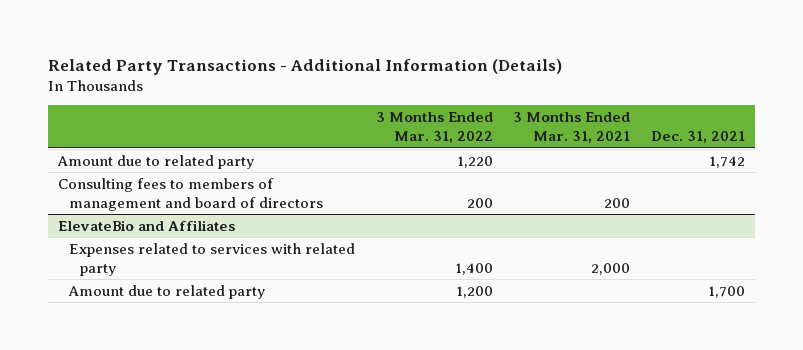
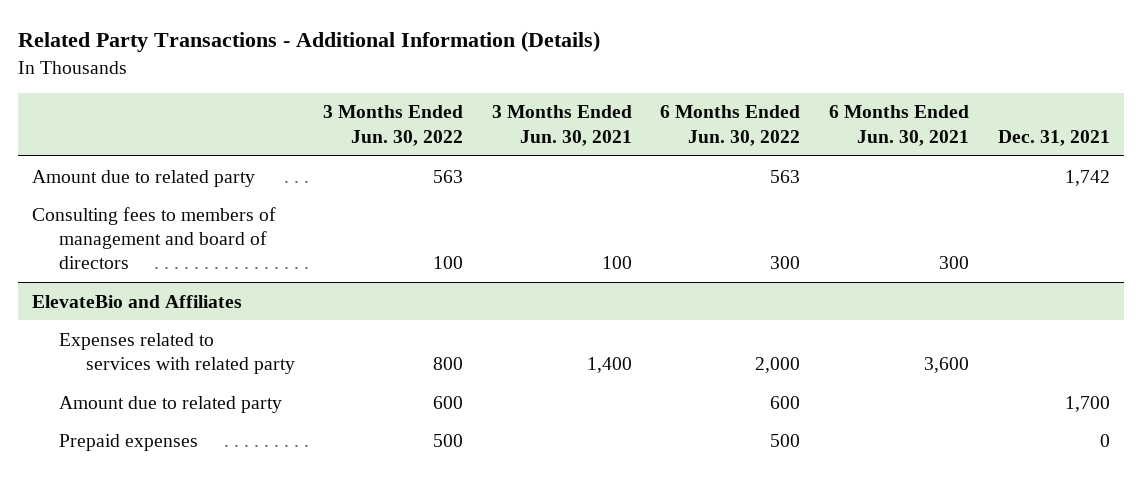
- | 3 Months Ended Mar. 31, 2022 | 3 Months Ended Mar. 31, 2021 | Dec. 31, 2021
+ | 3 Months Ended Jun. 30, 2022 | 3 Months Ended Jun. 30, 2021 | 6 Months Ended Jun. 30, 2022 | 6 Months Ended Jun. 30, 2021 | Dec. 31, 2021
@ ElevateBio and Affiliates
+ Prepaid expenses | 500 | | 500 | | 0

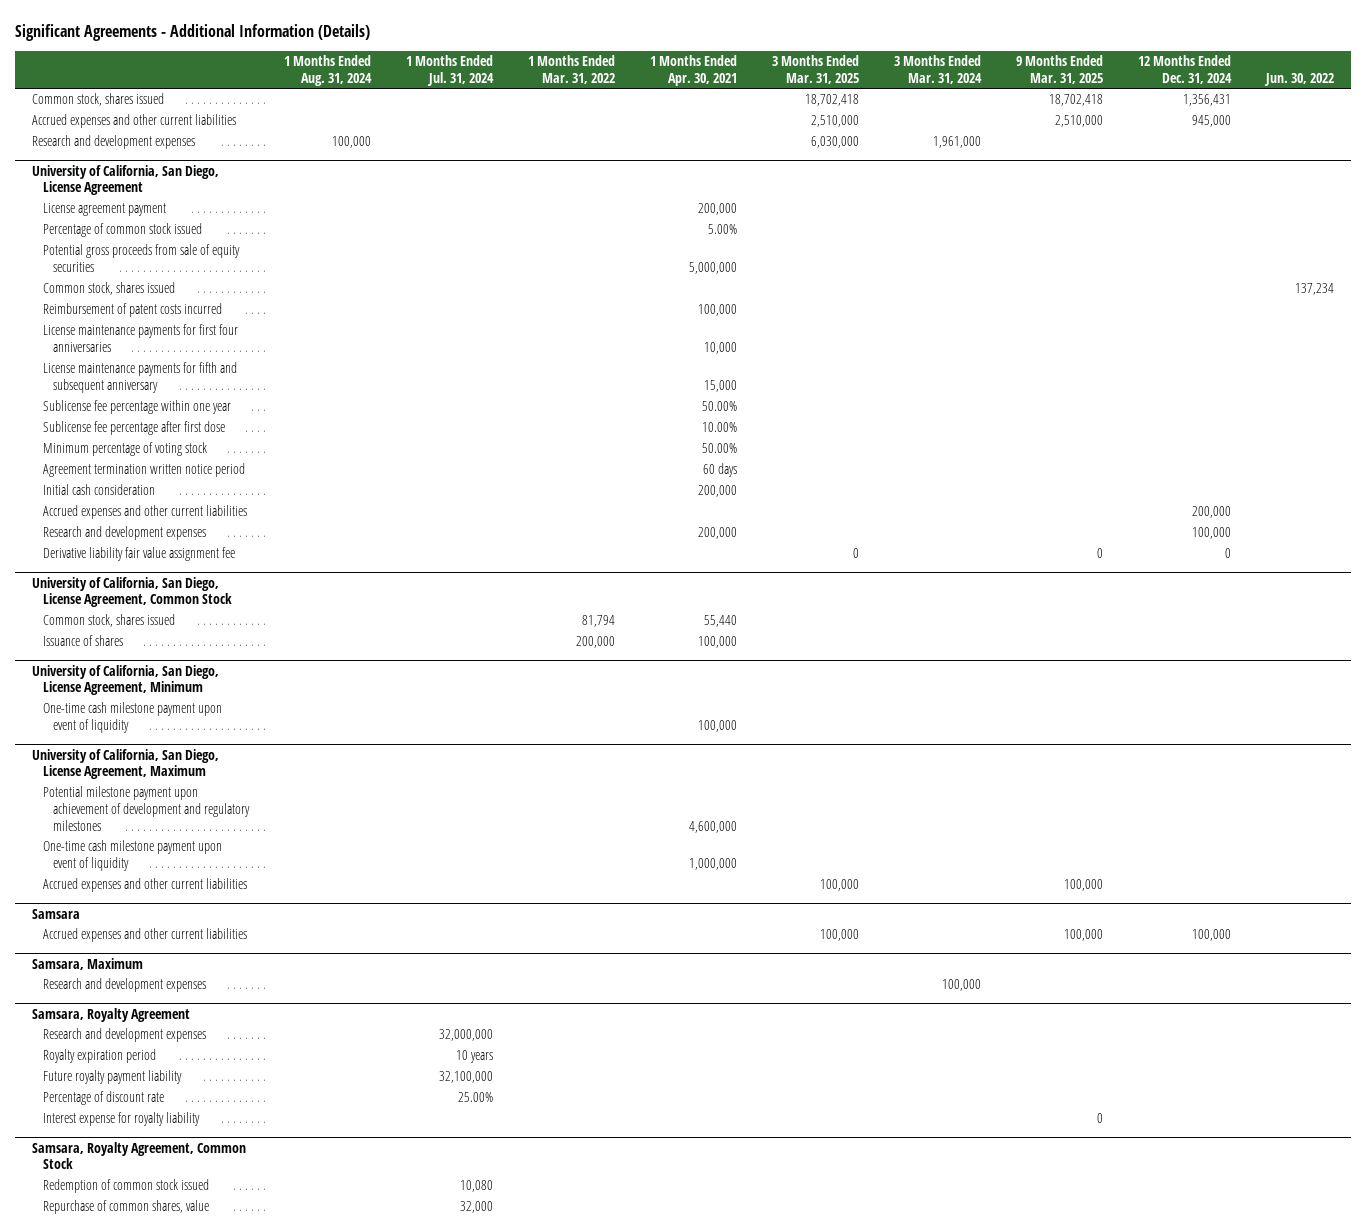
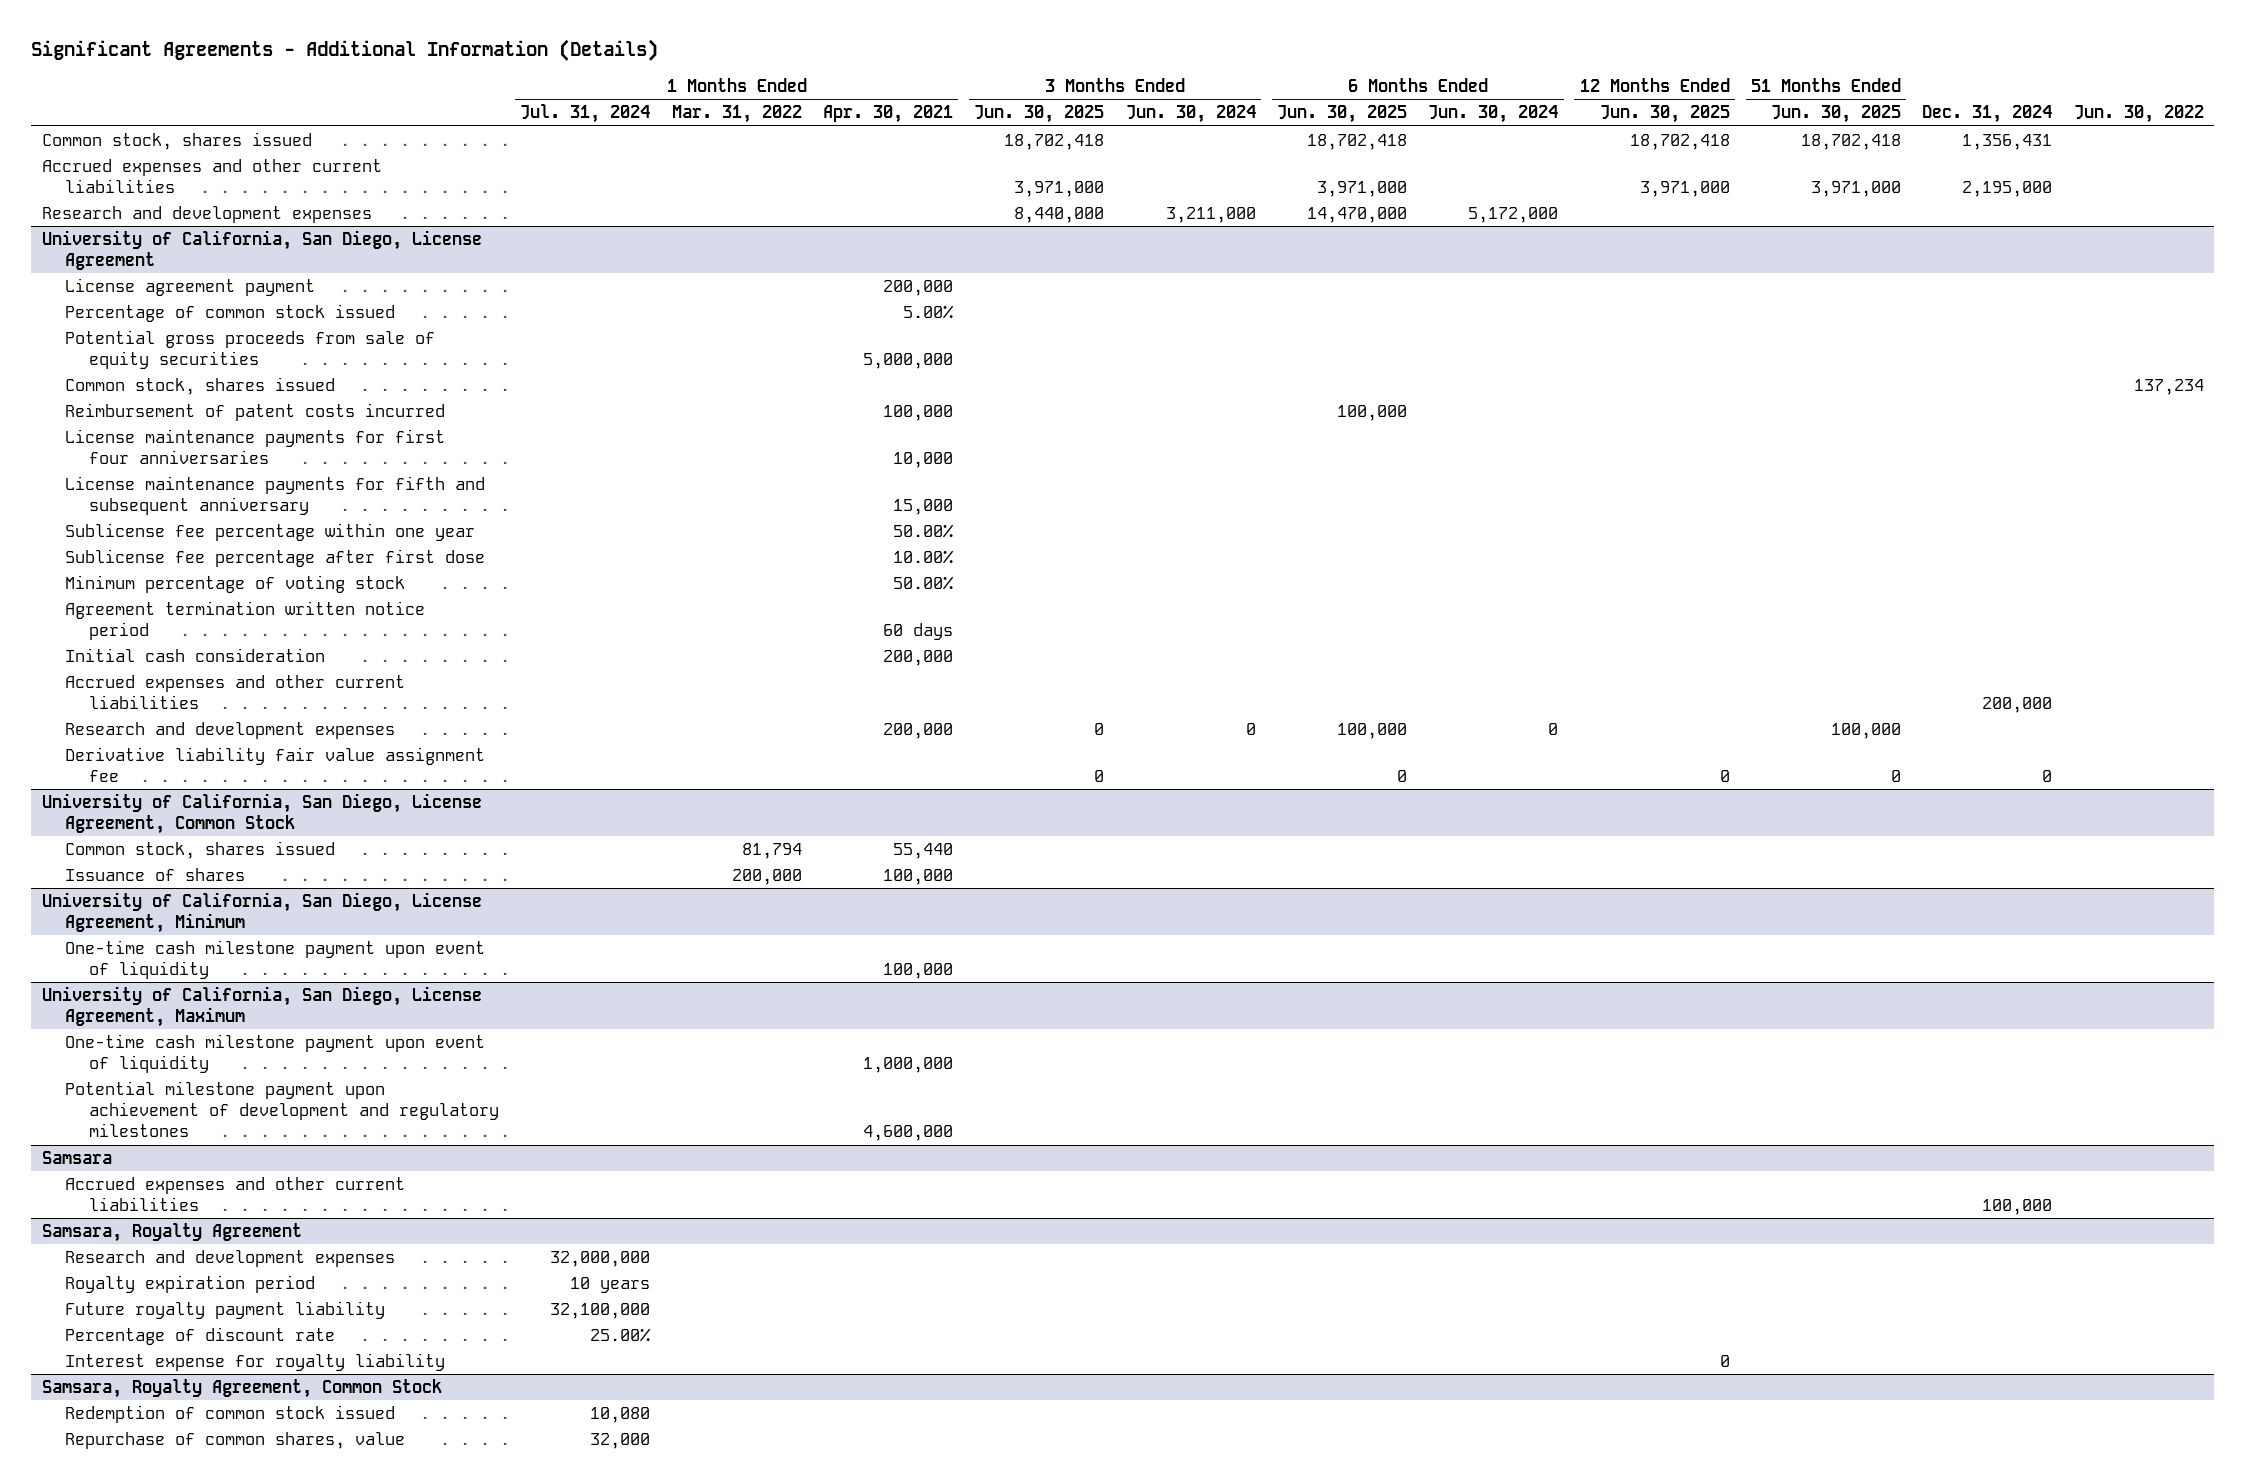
- | 1 Months Ended Aug. 31, 2024 | 1 Months Ended Jul. 31, 2024 | 1 Months Ended Mar. 31, 2022 | 1 Months Ended Apr. 30, 2021 | 3 Months Ended Mar. 31, 2025 | 3 Months Ended Mar. 31, 2024 | 9 Months Ended Mar. 31, 2025 | 12 Months Ended Dec. 31, 2024 | Jun. 30, 2022
+ | 1 Months Ended Jul. 31, 2024 | 1 Months Ended Mar. 31, 2022 | 1 Months Ended Apr. 30, 2021 | 3 Months Ended Jun. 30, 2025 | 3 Months Ended Jun. 30, 2024 | 6 Months Ended Jun. 30, 2025 | 6 Months Ended Jun. 30, 2024 | 12 Months Ended Jun. 30, 2025 | 51 Months Ended Jun. 30, 2025 | Dec. 31, 2024 | Jun. 30, 2022
@ University of California, San Diego, License Agreement, Maximum
- Accrued expenses and other current liabilities | | | | | 100,000 | | 100,000 | |
moved down: Potential milestone payment upon achievement of development and regulatory milestones | | | 4,600,000 | | | | | | | |
- Samsara, Maximum
- Research and development expenses | | | | | | 100,000 | | |

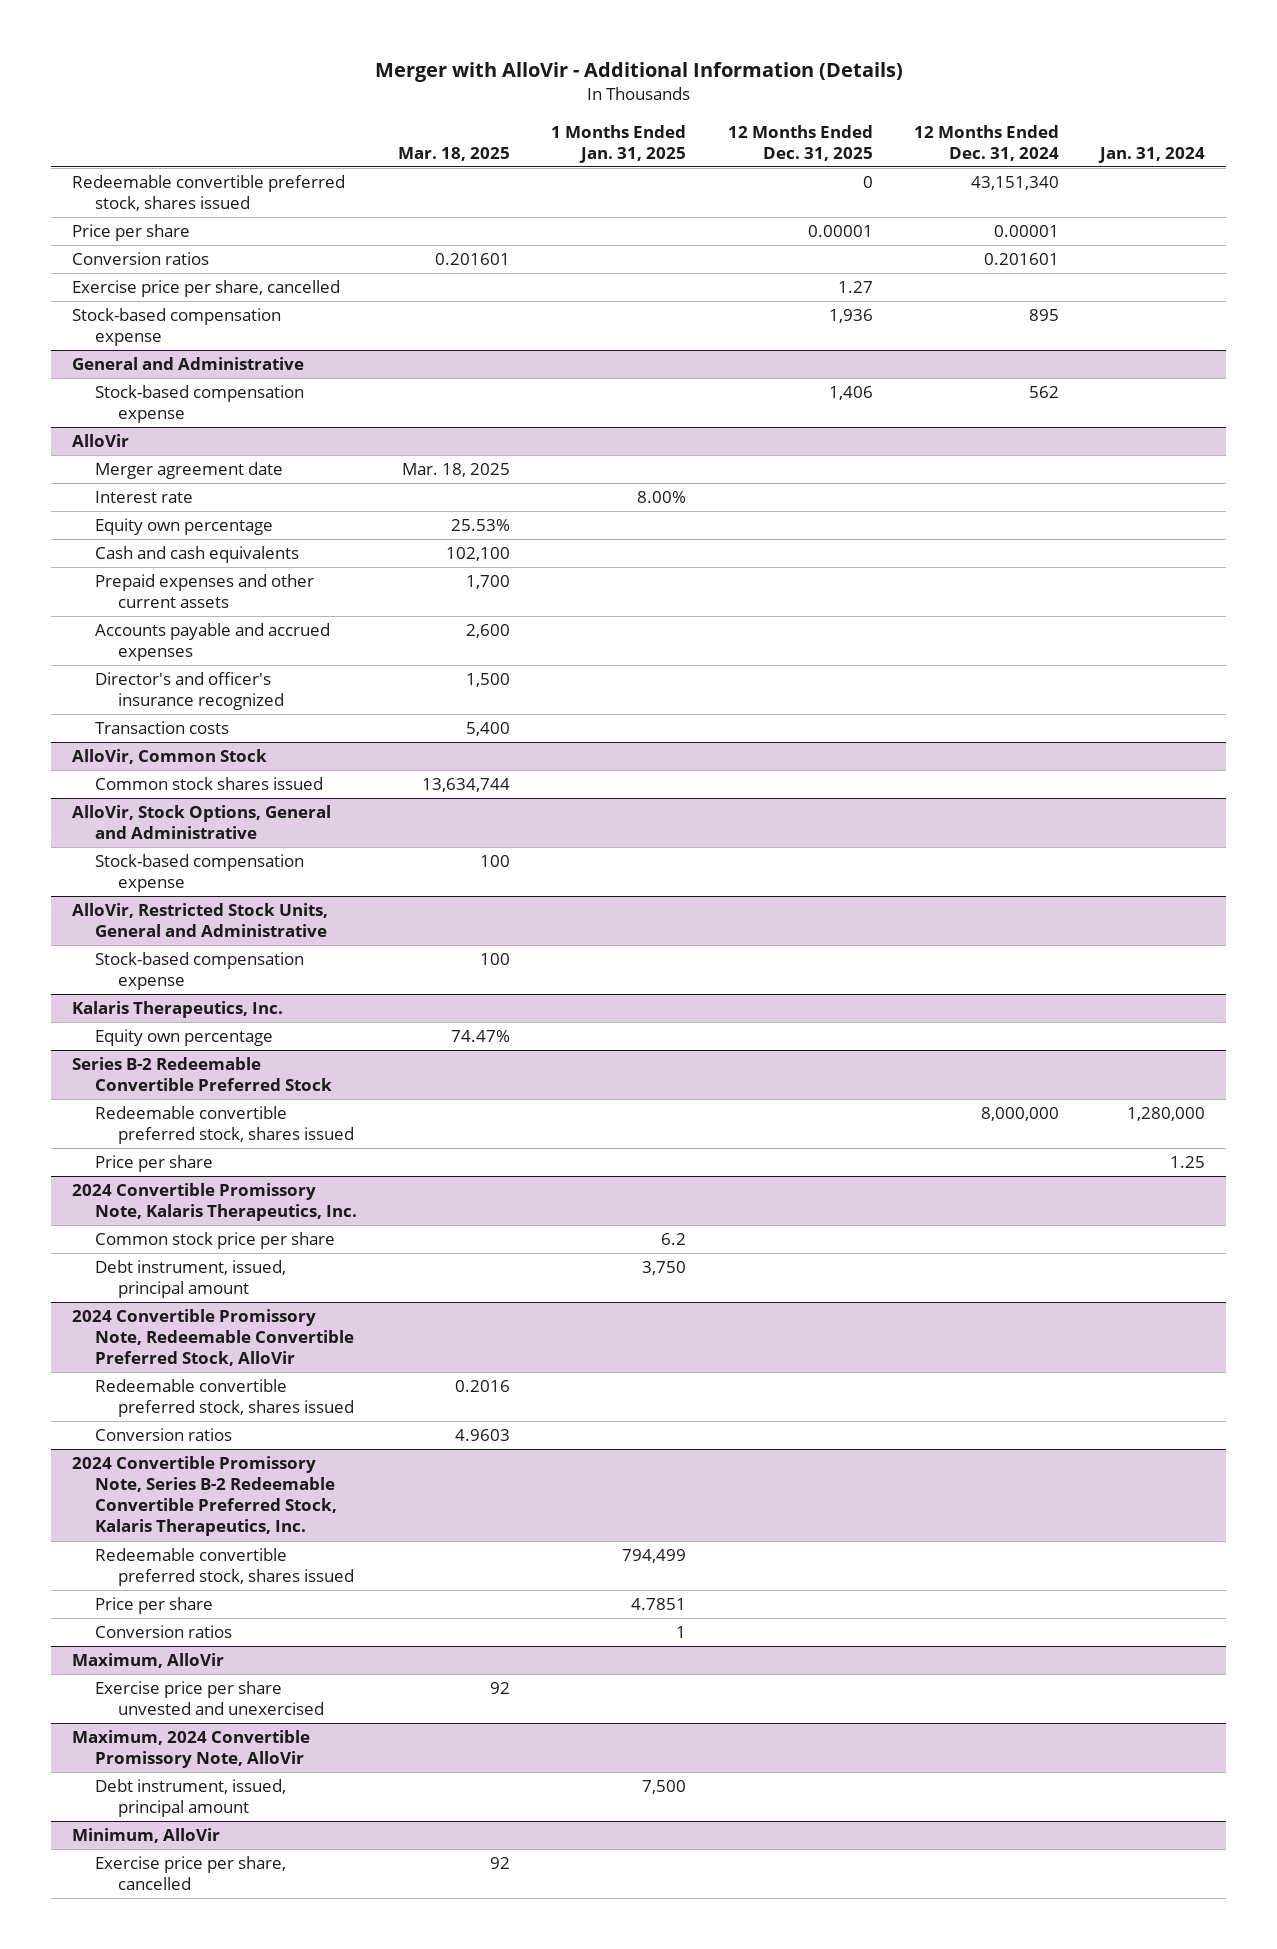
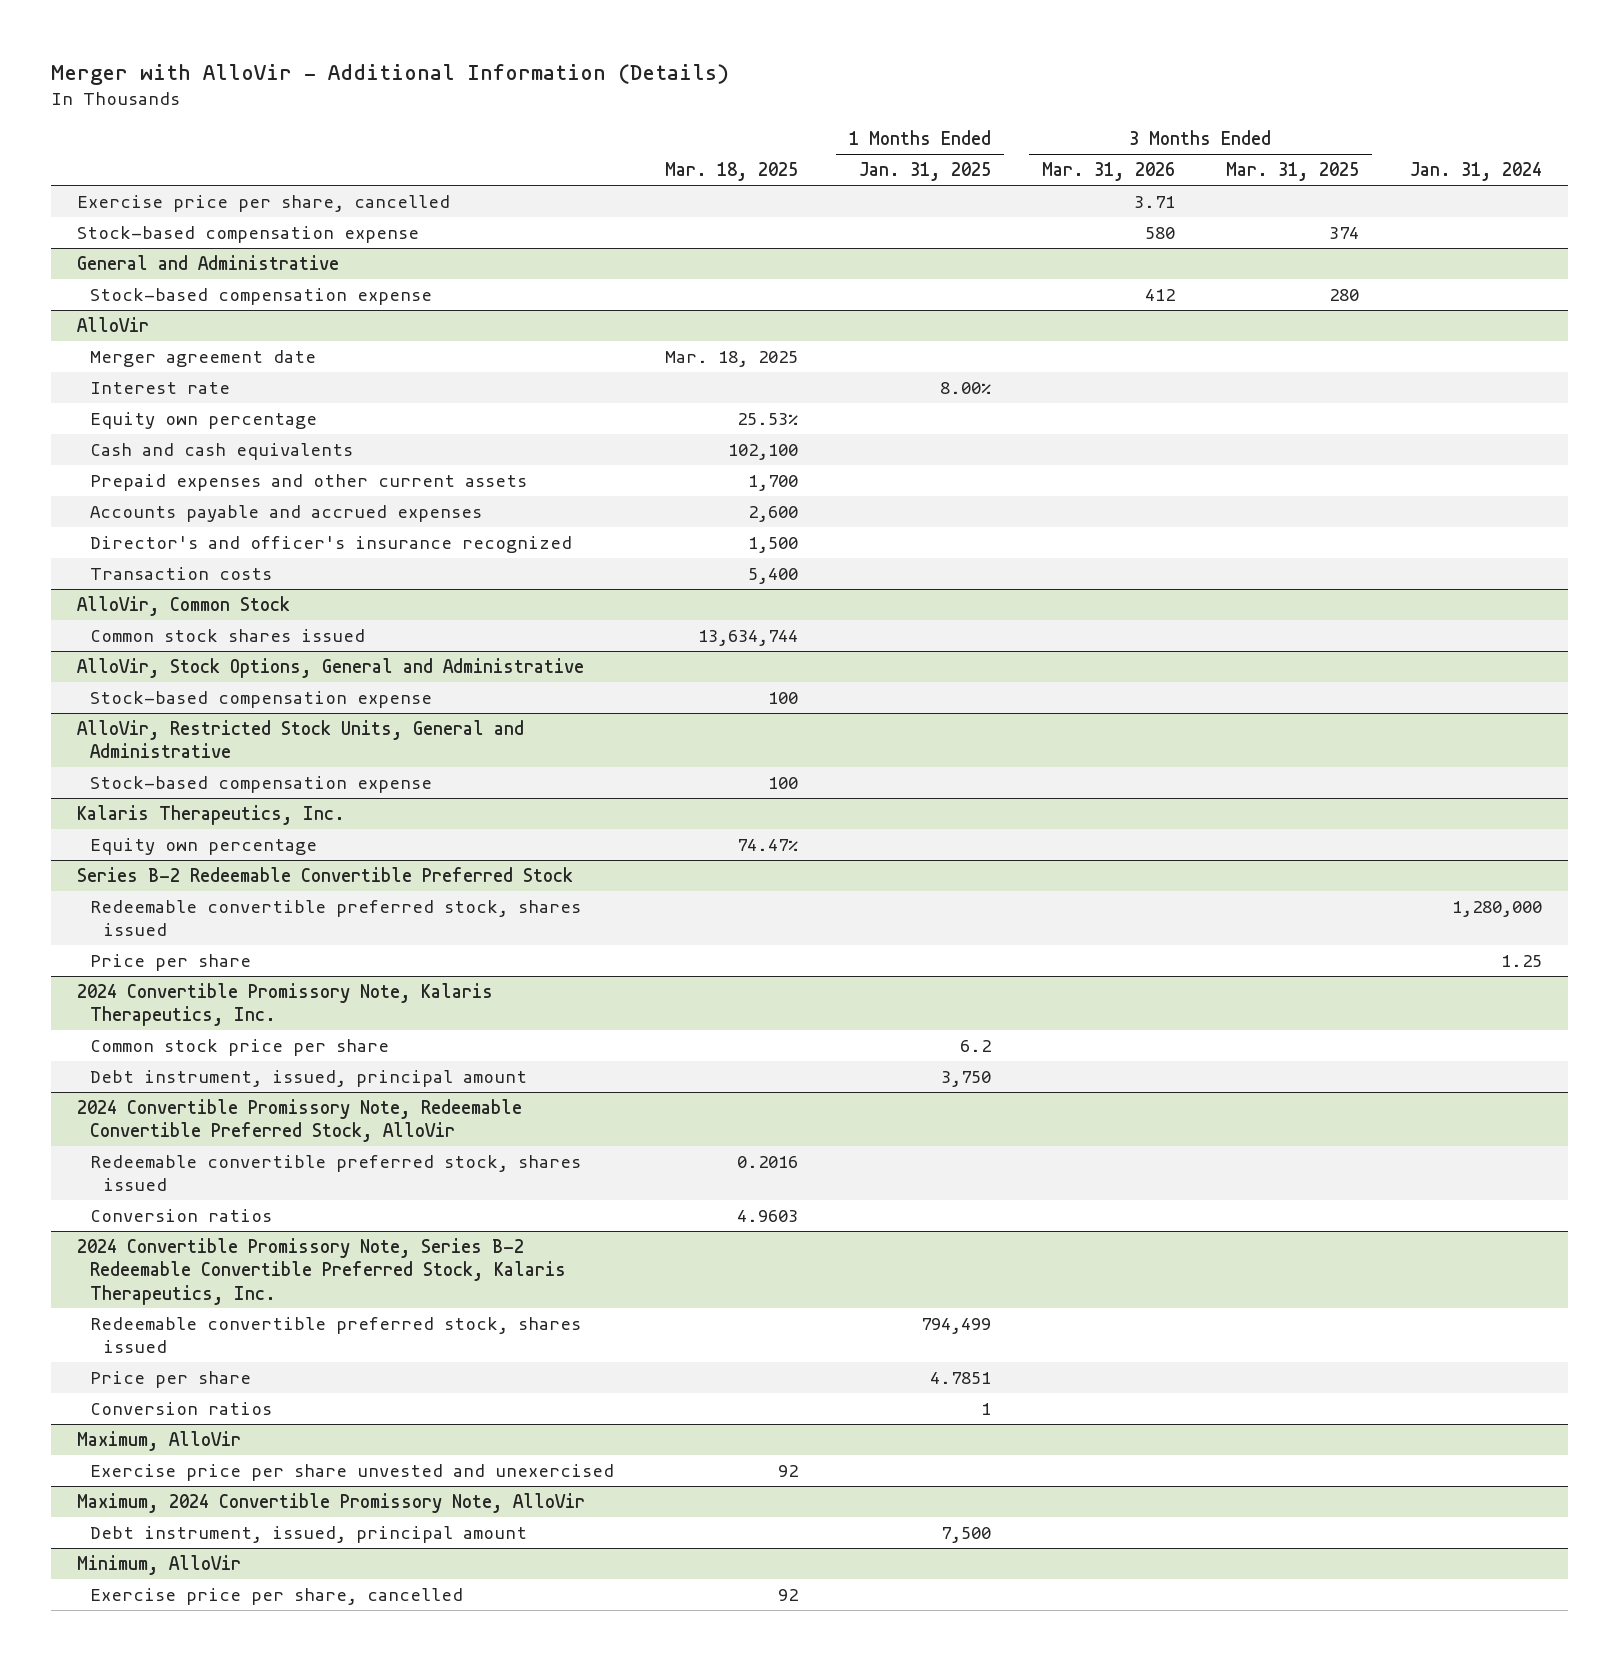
- | Mar. 18, 2025 | 1 Months Ended Jan. 31, 2025 | 12 Months Ended Dec. 31, 2025 | 12 Months Ended Dec. 31, 2024 | Jan. 31, 2024
+ | Mar. 18, 2025 | 1 Months Ended Jan. 31, 2025 | 3 Months Ended Mar. 31, 2026 | 3 Months Ended Mar. 31, 2025 | Jan. 31, 2024
- Redeemable convertible preferred stock, shares issued | | | 0 | 43,151,340 |
- Price per share | | | 0.00001 | 0.00001 |
- Conversion ratios | 0.201601 | | | 0.201601 |

